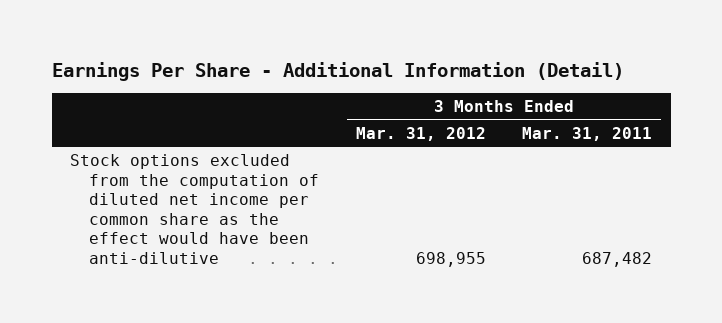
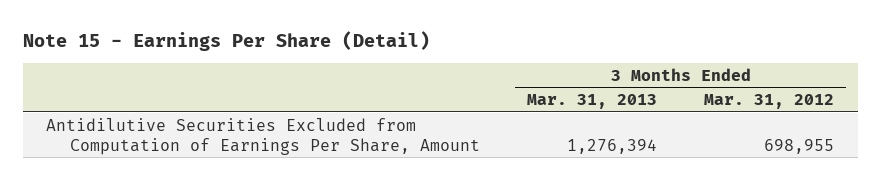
- Earnings Per Share - Additional Information (Detail)
+ Note 15 - Earnings Per Share (Detail)
- | 3 Months Ended Mar. 31, 2012 | 3 Months Ended Mar. 31, 2011
+ | 3 Months Ended Mar. 31, 2013 | 3 Months Ended Mar. 31, 2012
- Stock options excluded from the computation of diluted net income per common share as the effect would have been anti-dilutive | 698,955 | 687,482
+ Antidilutive Securities Excluded from Computation of Earnings Per Share, Amount | 1,276,394 | 698,955

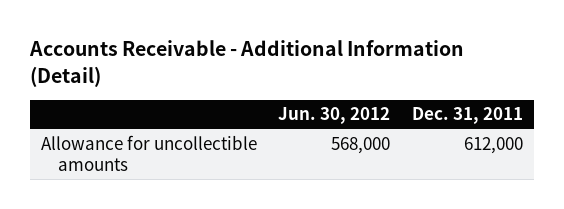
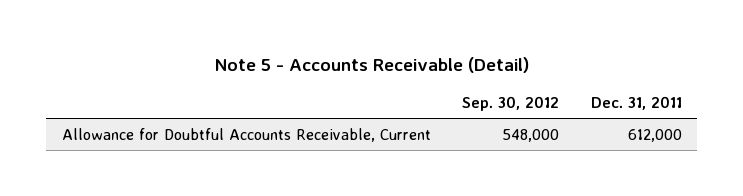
- Accounts Receivable - Additional Information (Detail)
+ Note 5 - Accounts Receivable (Detail)
- | Jun. 30, 2012 | Dec. 31, 2011
+ | Sep. 30, 2012 | Dec. 31, 2011
- Allowance for uncollectible amounts | 568,000 | 612,000
+ Allowance for Doubtful Accounts Receivable, Current | 548,000 | 612,000

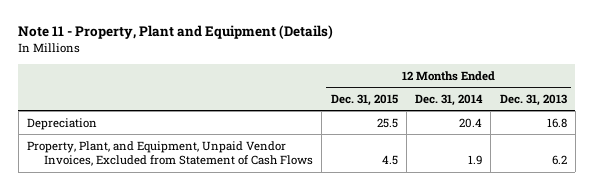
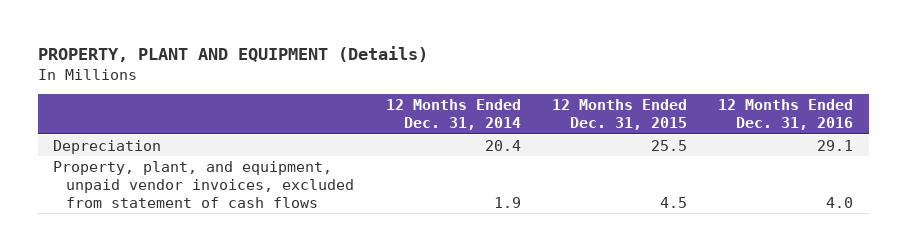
- Note 11 - Property, Plant and Equipment (Details)
+ PROPERTY, PLANT AND EQUIPMENT (Details)
- | 12 Months Ended Dec. 31, 2015 | 12 Months Ended Dec. 31, 2014 | 12 Months Ended Dec. 31, 2013
+ | 12 Months Ended Dec. 31, 2014 | 12 Months Ended Dec. 31, 2015 | 12 Months Ended Dec. 31, 2016
- Property, Plant, and Equipment, Unpaid Vendor Invoices, Excluded from Statement of Cash Flows | 4.5 | 1.9 | 6.2
+ Property, plant, and equipment, unpaid vendor invoices, excluded from statement of cash flows | 1.9 | 4.5 | 4.0

